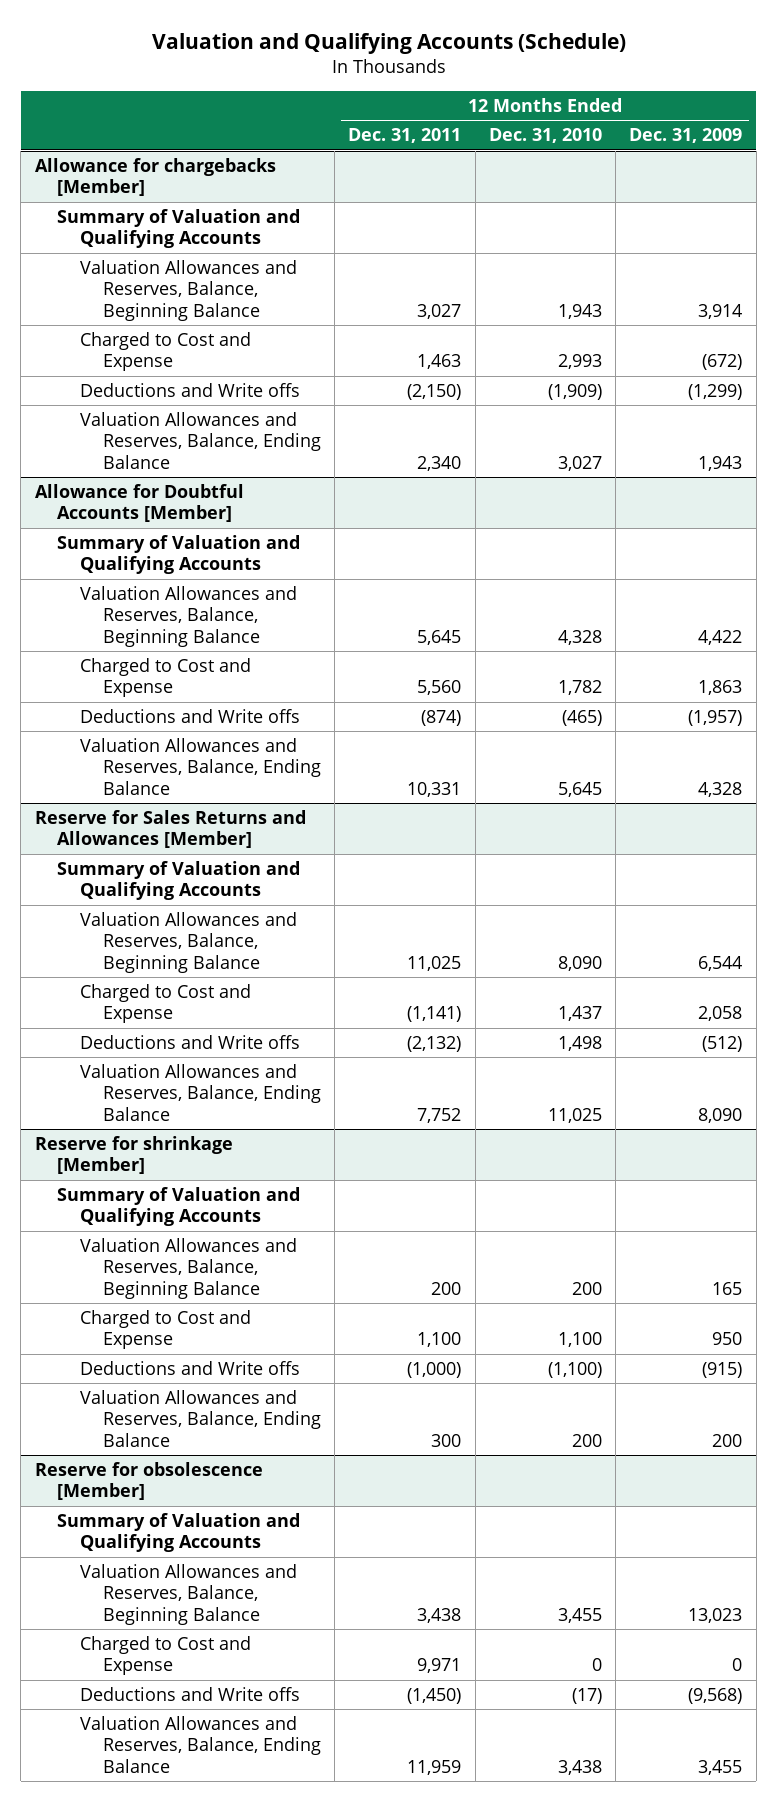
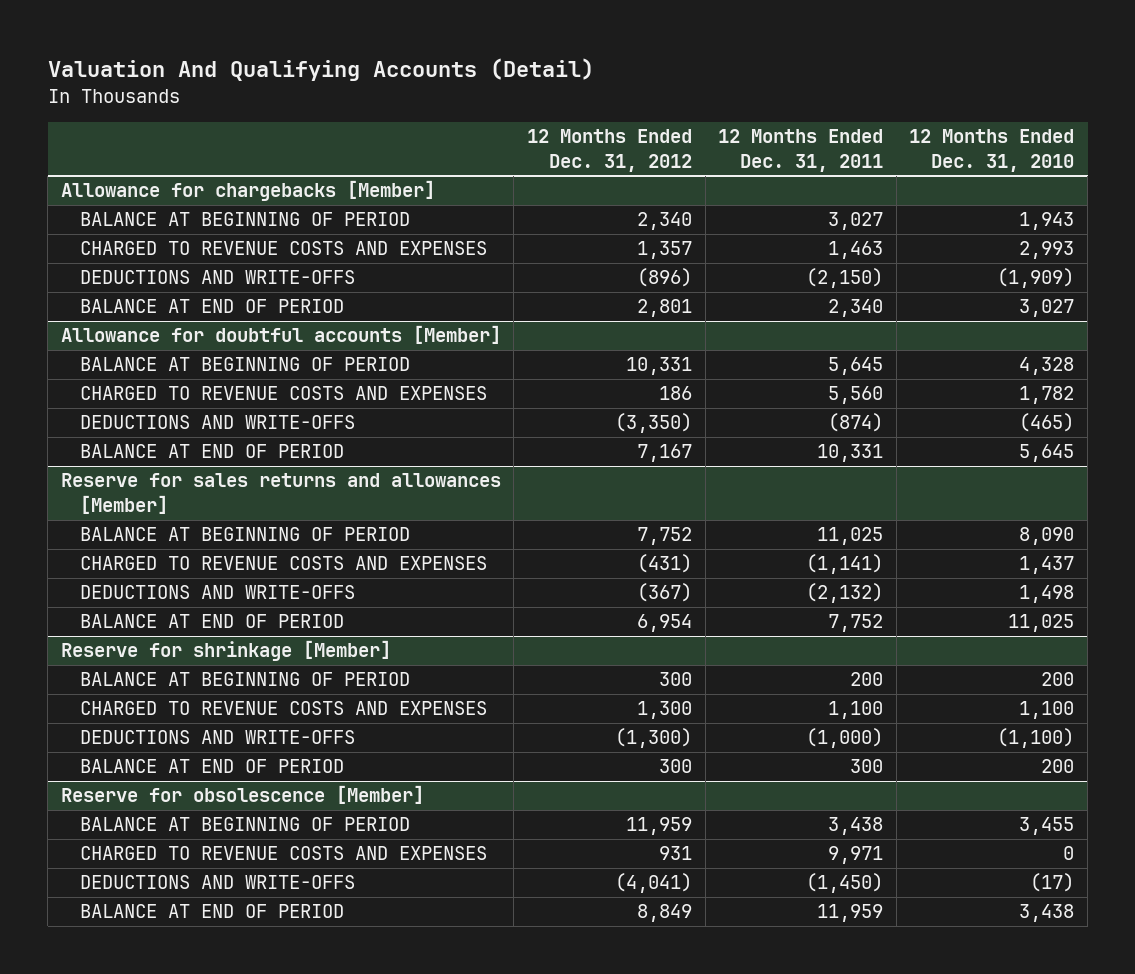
- Valuation and Qualifying Accounts (Schedule)
+ Valuation And Qualifying Accounts (Detail)
- | 12 Months Ended Dec. 31, 2011 | 12 Months Ended Dec. 31, 2010 | 12 Months Ended Dec. 31, 2009
+ | 12 Months Ended Dec. 31, 2012 | 12 Months Ended Dec. 31, 2011 | 12 Months Ended Dec. 31, 2010
@ Allowance for chargebacks [Member]
- Summary of Valuation and Qualifying Accounts
- Valuation Allowances and Reserves, Balance, Beginning Balance | 3,027 | 1,943 | 3,914
- Charged to Cost and Expense | 1,463 | 2,993 | (672)
- Deductions and Write offs | (2,150) | (1,909) | (1,299)
- Valuation Allowances and Reserves, Balance, Ending Balance | 2,340 | 3,027 | 1,943
- Allowance for Doubtful Accounts [Member]
- Summary of Valuation and Qualifying Accounts
- Valuation Allowances and Reserves, Balance, Beginning Balance | 5,645 | 4,328 | 4,422
- Charged to Cost and Expense | 5,560 | 1,782 | 1,863
- Deductions and Write offs | (874) | (465) | (1,957)
- Valuation Allowances and Reserves, Balance, Ending Balance | 10,331 | 5,645 | 4,328
- Reserve for Sales Returns and Allowances [Member]
- Summary of Valuation and Qualifying Accounts
- Valuation Allowances and Reserves, Balance, Beginning Balance | 11,025 | 8,090 | 6,544
- Charged to Cost and Expense | (1,141) | 1,437 | 2,058
- Deductions and Write offs | (2,132) | 1,498 | (512)
- Valuation Allowances and Reserves, Balance, Ending Balance | 7,752 | 11,025 | 8,090
@ Allowance for chargebacks [Member]
+ BALANCE AT BEGINNING OF PERIOD | 2,340 | 3,027 | 1,943
+ CHARGED TO REVENUE COSTS AND EXPENSES | 1,357 | 1,463 | 2,993
+ DEDUCTIONS AND WRITE-OFFS | (896) | (2,150) | (1,909)
+ BALANCE AT END OF PERIOD | 2,801 | 2,340 | 3,027
+ Allowance for doubtful accounts [Member]
+ BALANCE AT BEGINNING OF PERIOD | 10,331 | 5,645 | 4,328
+ CHARGED TO REVENUE COSTS AND EXPENSES | 186 | 5,560 | 1,782
+ DEDUCTIONS AND WRITE-OFFS | (3,350) | (874) | (465)
+ BALANCE AT END OF PERIOD | 7,167 | 10,331 | 5,645
+ Reserve for sales returns and allowances [Member]
+ BALANCE AT BEGINNING OF PERIOD | 7,752 | 11,025 | 8,090
+ CHARGED TO REVENUE COSTS AND EXPENSES | (431) | (1,141) | 1,437
+ DEDUCTIONS AND WRITE-OFFS | (367) | (2,132) | 1,498
+ BALANCE AT END OF PERIOD | 6,954 | 7,752 | 11,025
@ Reserve for shrinkage [Member]
- Summary of Valuation and Qualifying Accounts
- Valuation Allowances and Reserves, Balance, Beginning Balance | 200 | 200 | 165
- Charged to Cost and Expense | 1,100 | 1,100 | 950
- Deductions and Write offs | (1,000) | (1,100) | (915)
- Valuation Allowances and Reserves, Balance, Ending Balance | 300 | 200 | 200
+ BALANCE AT BEGINNING OF PERIOD | 300 | 200 | 200
+ CHARGED TO REVENUE COSTS AND EXPENSES | 1,300 | 1,100 | 1,100
+ DEDUCTIONS AND WRITE-OFFS | (1,300) | (1,000) | (1,100)
+ BALANCE AT END OF PERIOD | 300 | 300 | 200
@ Reserve for obsolescence [Member]
- Summary of Valuation and Qualifying Accounts
- Valuation Allowances and Reserves, Balance, Beginning Balance | 3,438 | 3,455 | 13,023
- Charged to Cost and Expense | 9,971 | 0 | 0
- Deductions and Write offs | (1,450) | (17) | (9,568)
- Valuation Allowances and Reserves, Balance, Ending Balance | 11,959 | 3,438 | 3,455
+ BALANCE AT BEGINNING OF PERIOD | 11,959 | 3,438 | 3,455
+ CHARGED TO REVENUE COSTS AND EXPENSES | 931 | 9,971 | 0
+ DEDUCTIONS AND WRITE-OFFS | (4,041) | (1,450) | (17)
+ BALANCE AT END OF PERIOD | 8,849 | 11,959 | 3,438

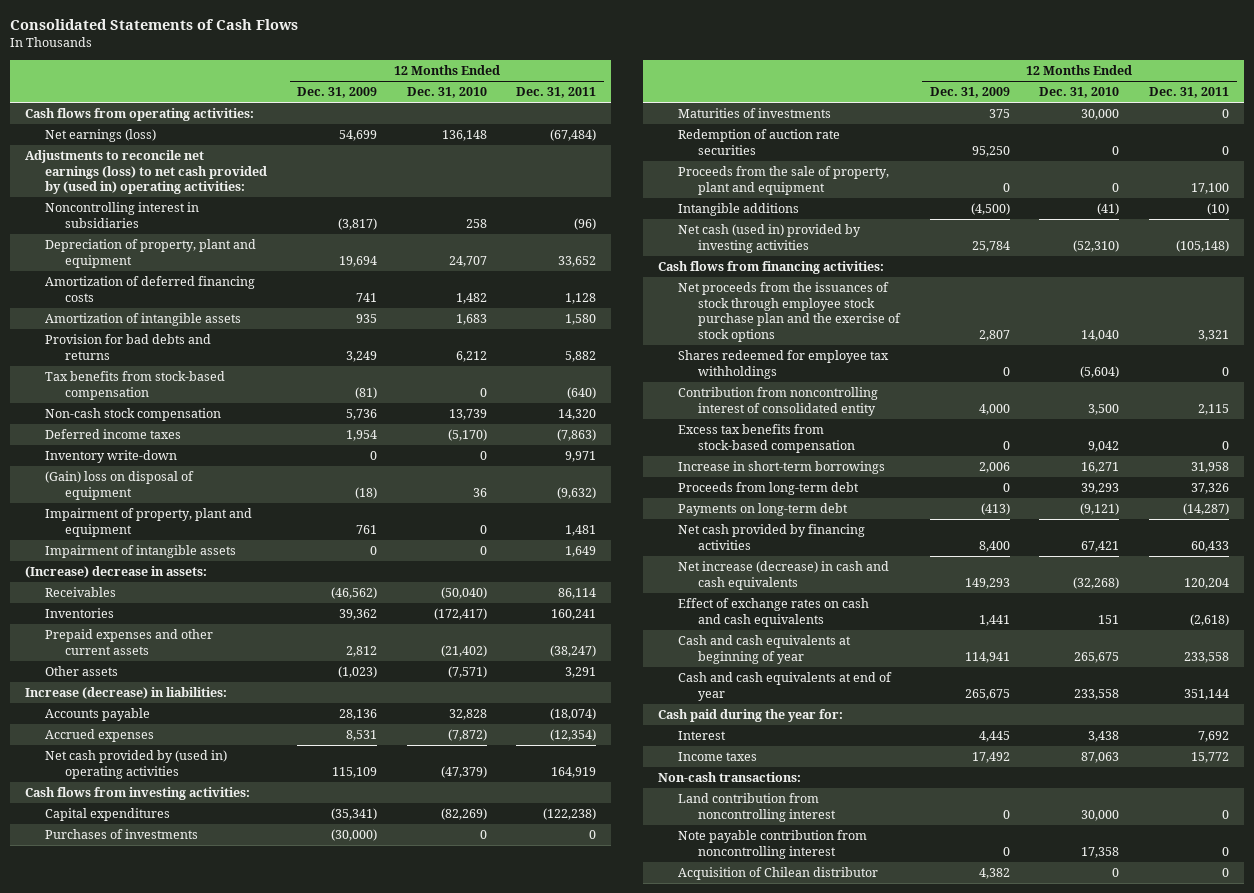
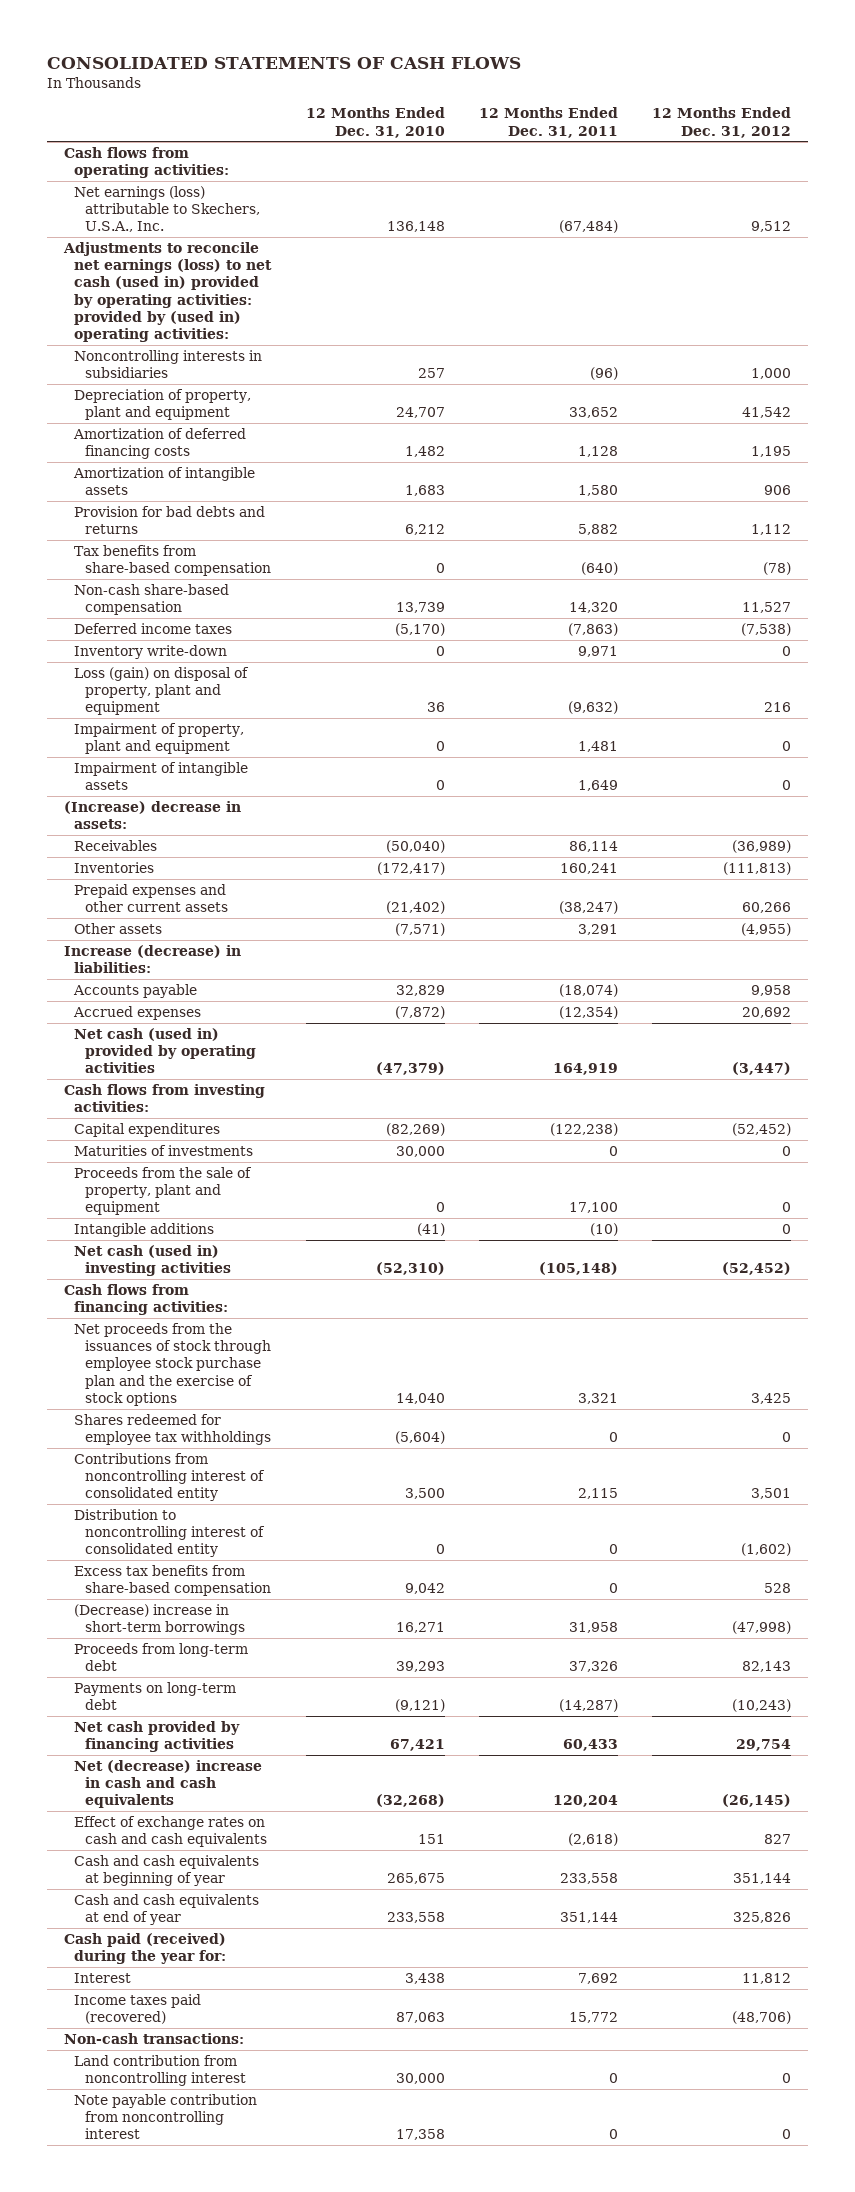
- Consolidated Statements of Cash Flows
+ CONSOLIDATED STATEMENTS OF CASH FLOWS
- | 12 Months Ended Dec. 31, 2009 | 12 Months Ended Dec. 31, 2010 | 12 Months Ended Dec. 31, 2011
+ | 12 Months Ended Dec. 31, 2010 | 12 Months Ended Dec. 31, 2011 | 12 Months Ended Dec. 31, 2012
- Net earnings (loss) | 54,699 | 136,148 | (67,484)
- Adjustments to reconcile net earnings (loss) to net cash provided by (used in) operating activities:
- Noncontrolling interest in subsidiaries | (3,817) | 258 | (96)
+ Net earnings (loss) attributable to Skechers, U.S.A., Inc. | 136,148 | (67,484) | 9,512
+ Adjustments to reconcile net earnings (loss) to net cash (used in) provided by operating activities: provided by (used in) operating activities:
+ Noncontrolling interests in subsidiaries | 257 | (96) | 1,000
- Tax benefits from stock-based compensation | (81) | 0 | (640)
- Non-cash stock compensation | 5,736 | 13,739 | 14,320
+ Tax benefits from share-based compensation | 0 | (640) | (78)
+ Non-cash share-based compensation | 13,739 | 14,320 | 11,527
- (Gain) loss on disposal of equipment | (18) | 36 | (9,632)
+ Loss (gain) on disposal of property, plant and equipment | 36 | (9,632) | 216
- Accounts payable | 28,136 | 32,828 | (18,074)
+ Accounts payable | 32,829 | (18,074) | 9,958
- Net cash provided by (used in) operating activities | 115,109 | (47,379) | 164,919
+ Net cash (used in) provided by operating activities | (47,379) | 164,919 | (3,447)
- Purchases of investments | (30,000) | 0 | 0
- Redemption of auction rate securities | 95,250 | 0 | 0
- Net cash (used in) provided by investing activities | 25,784 | (52,310) | (105,148)
+ Net cash (used in) investing activities | (52,310) | (105,148) | (52,452)
- Contribution from noncontrolling interest of consolidated entity | 4,000 | 3,500 | 2,115
- Excess tax benefits from stock-based compensation | 0 | 9,042 | 0
- Increase in short-term borrowings | 2,006 | 16,271 | 31,958
+ Contributions from noncontrolling interest of consolidated entity | 3,500 | 2,115 | 3,501
+ Distribution to noncontrolling interest of consolidated entity | 0 | 0 | (1,602)
+ Excess tax benefits from share-based compensation | 9,042 | 0 | 528
+ (Decrease) increase in short-term borrowings | 16,271 | 31,958 | (47,998)
- Net increase (decrease) in cash and cash equivalents | 149,293 | (32,268) | 120,204
+ Net (decrease) increase in cash and cash equivalents | (32,268) | 120,204 | (26,145)
- Cash paid during the year for:
+ Cash paid (received) during the year for:
- Income taxes | 17,492 | 87,063 | 15,772
+ Income taxes paid (recovered) | 87,063 | 15,772 | (48,706)
- Acquisition of Chilean distributor | 4,382 | 0 | 0

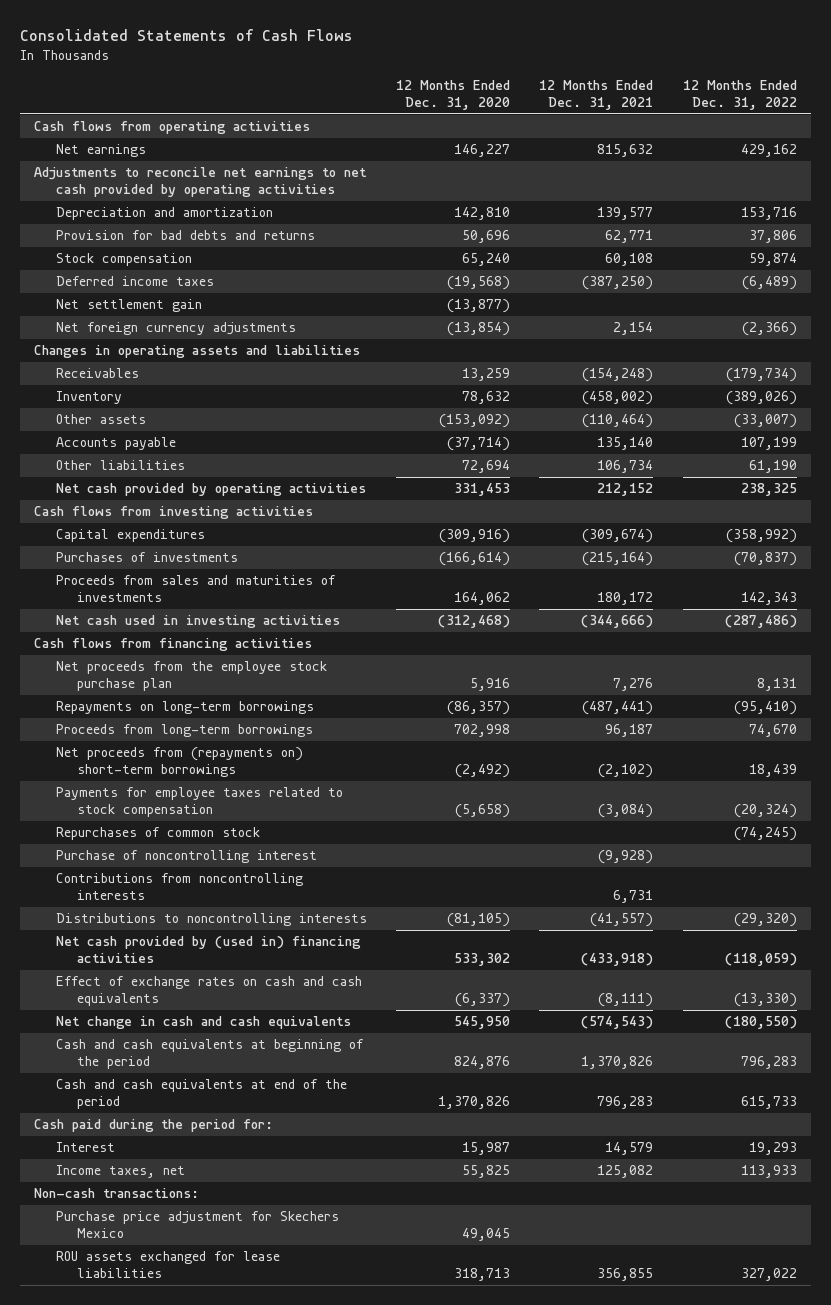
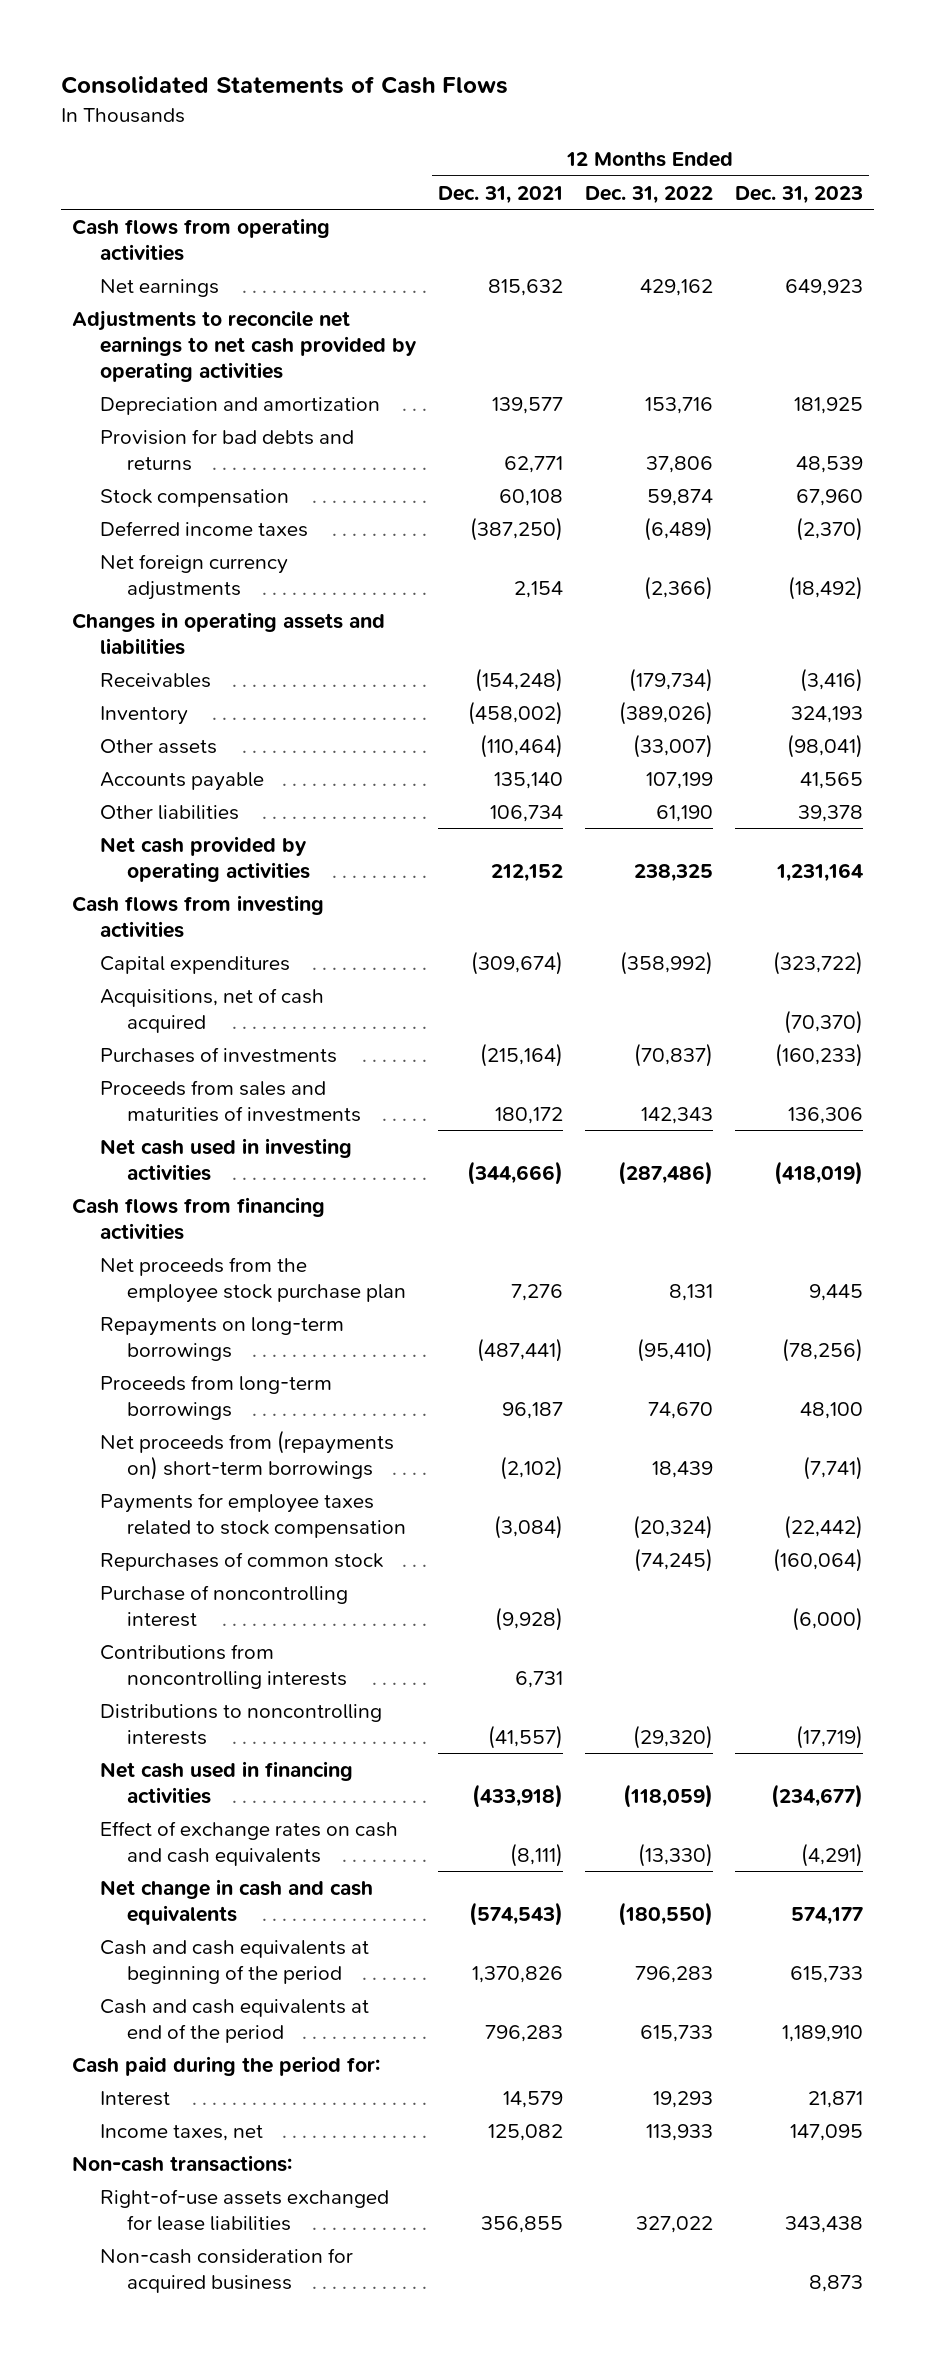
- | 12 Months Ended Dec. 31, 2020 | 12 Months Ended Dec. 31, 2021 | 12 Months Ended Dec. 31, 2022
+ | 12 Months Ended Dec. 31, 2021 | 12 Months Ended Dec. 31, 2022 | 12 Months Ended Dec. 31, 2023
- Net settlement gain | (13,877) | |
+ Acquisitions, net of cash acquired | | | (70,370)
- Net cash provided by (used in) financing activities | 533,302 | (433,918) | (118,059)
+ Net cash used in financing activities | (433,918) | (118,059) | (234,677)
- Purchase price adjustment for Skechers Mexico | 49,045 | |
- ROU assets exchanged for lease liabilities | 318,713 | 356,855 | 327,022
+ Right-of-use assets exchanged for lease liabilities | 356,855 | 327,022 | 343,438
+ Non-cash consideration for acquired business | | | 8,873

